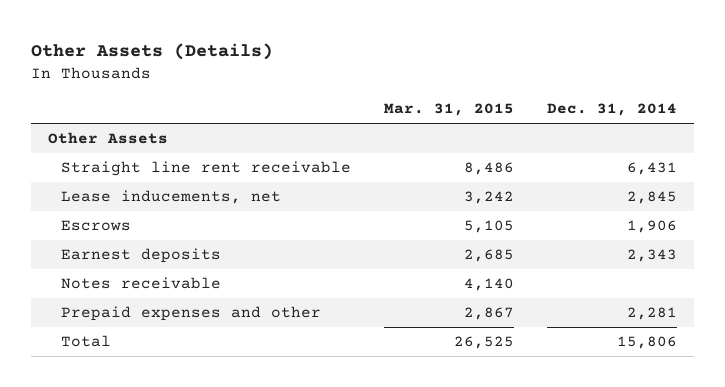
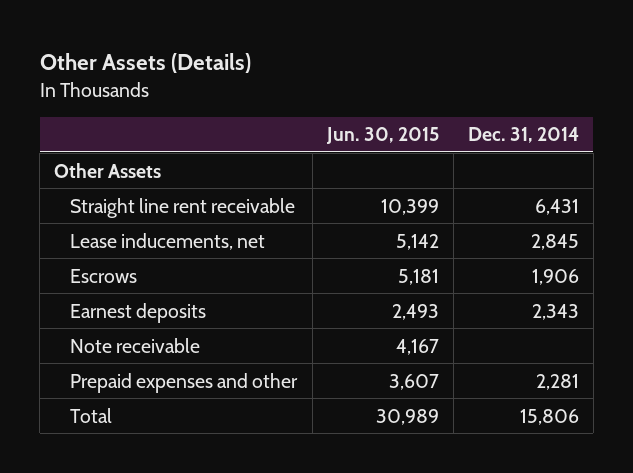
- | Mar. 31, 2015 | Dec. 31, 2014
+ | Jun. 30, 2015 | Dec. 31, 2014
- Notes receivable | 4,140 |
+ Note receivable | 4,167 |

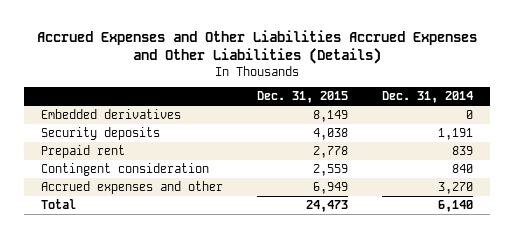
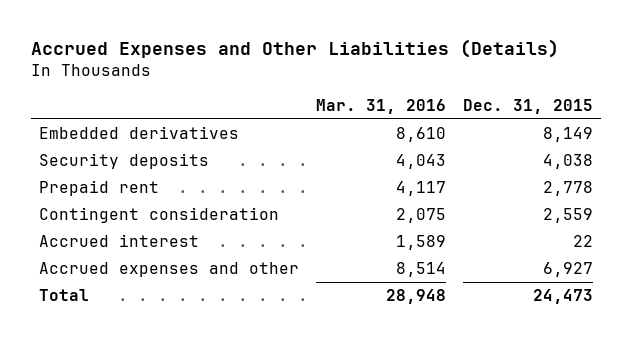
- Accrued Expenses and Other Liabilities Accrued Expenses and Other Liabilities (Details)
+ Accrued Expenses and Other Liabilities (Details)
- | Dec. 31, 2015 | Dec. 31, 2014
+ | Mar. 31, 2016 | Dec. 31, 2015
- Accrued expenses and other | 6,949 | 3,270
+ Accrued interest | 1,589 | 22
+ Accrued expenses and other | 8,514 | 6,927

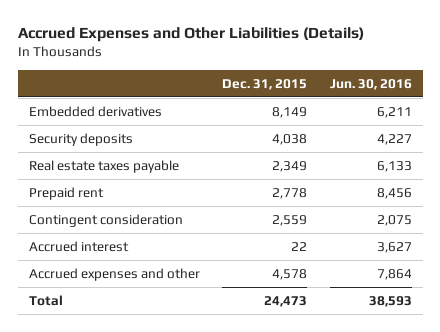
- | Mar. 31, 2016 | Dec. 31, 2015
+ | Dec. 31, 2015 | Jun. 30, 2016
+ Real estate taxes payable | 2,349 | 6,133
- Accrued expenses and other | 8,514 | 6,927
+ Accrued expenses and other | 4,578 | 7,864

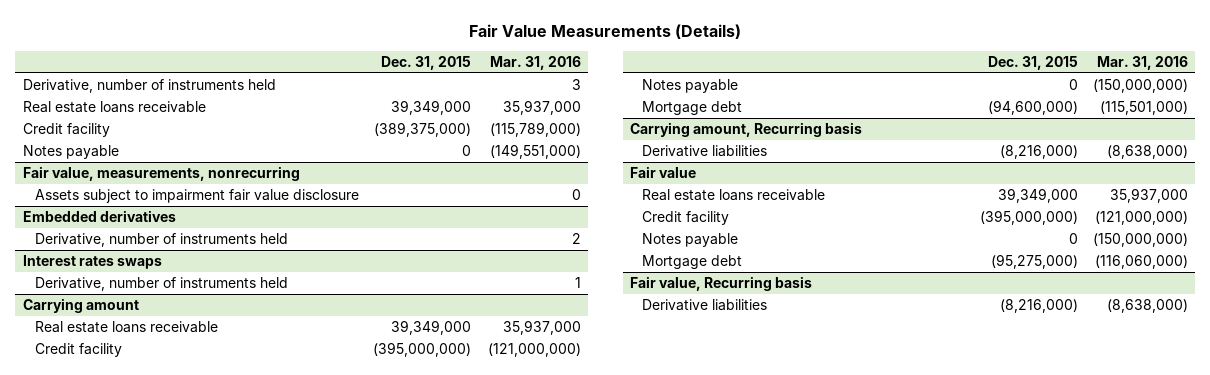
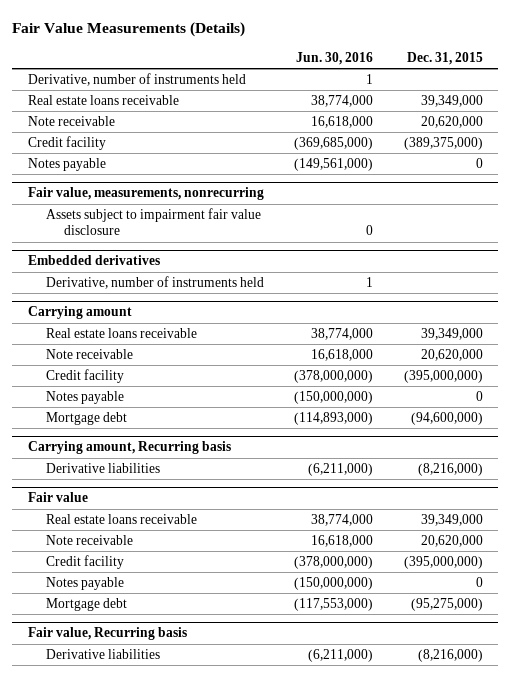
- | Dec. 31, 2015 | Mar. 31, 2016
+ | Jun. 30, 2016 | Dec. 31, 2015
+ Note receivable | 16,618,000 | 20,620,000
- Interest rates swaps
- Derivative, number of instruments held | | 1
@ Carrying amount
+ Note receivable | 16,618,000 | 20,620,000
@ Fair value
+ Note receivable | 16,618,000 | 20,620,000

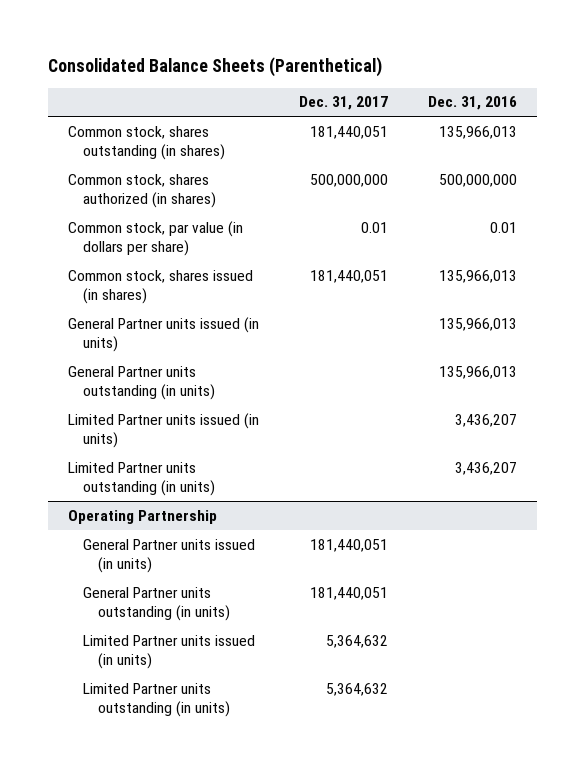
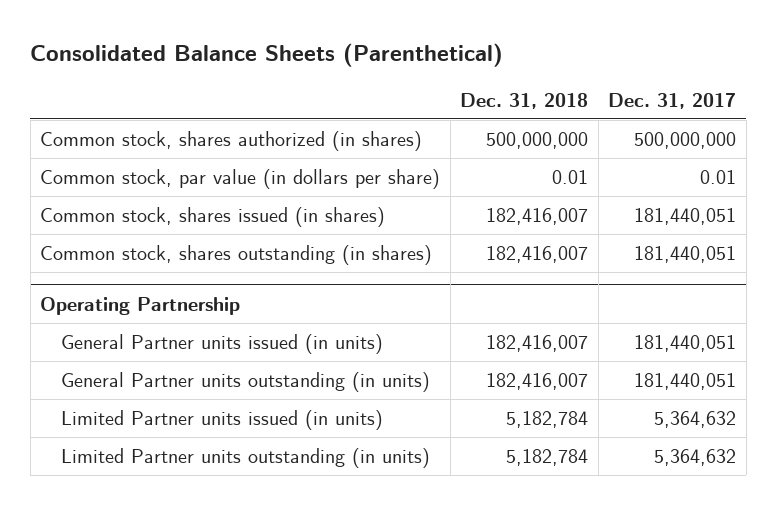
- | Dec. 31, 2017 | Dec. 31, 2016
+ | Dec. 31, 2018 | Dec. 31, 2017
- General Partner units issued (in units) | | 135,966,013
- General Partner units outstanding (in units) | | 135,966,013
- Limited Partner units issued (in units) | | 3,436,207
- Limited Partner units outstanding (in units) | | 3,436,207
moved down: Common stock, shares outstanding (in shares) | 182,416,007 | 181,440,051

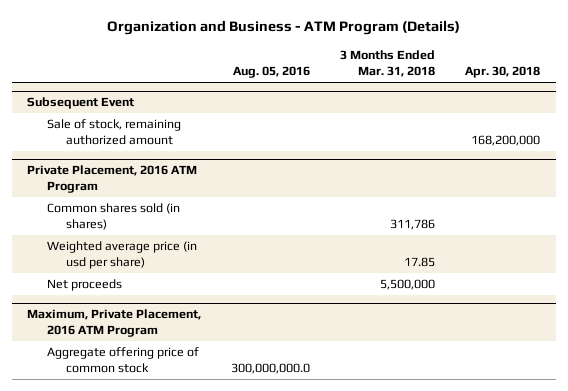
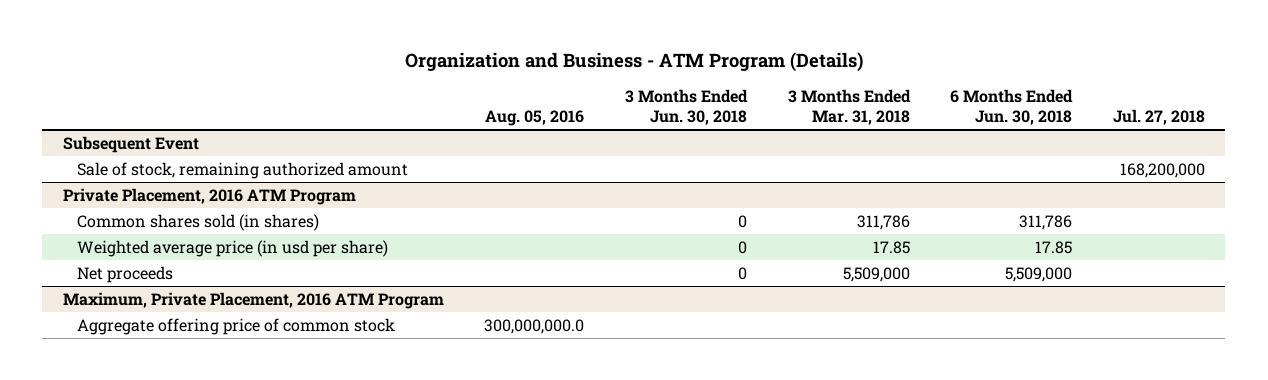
- | Aug. 05, 2016 | 3 Months Ended Mar. 31, 2018 | Apr. 30, 2018
+ | Aug. 05, 2016 | 3 Months Ended Jun. 30, 2018 | 3 Months Ended Mar. 31, 2018 | 6 Months Ended Jun. 30, 2018 | Jul. 27, 2018
@ Private Placement, 2016 ATM Program
- Net proceeds | | 5,500,000 |
+ Net proceeds | | 0 | 5,509,000 | 5,509,000 |

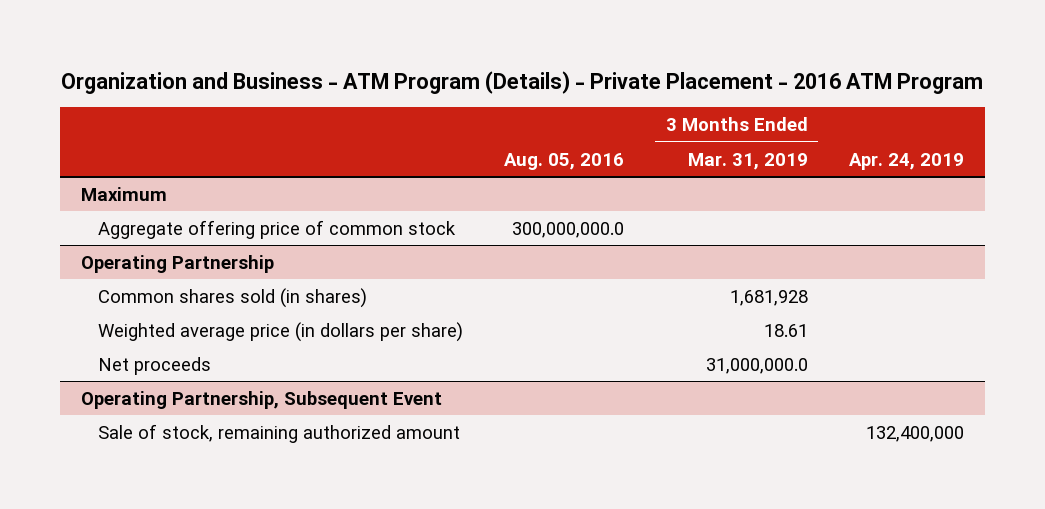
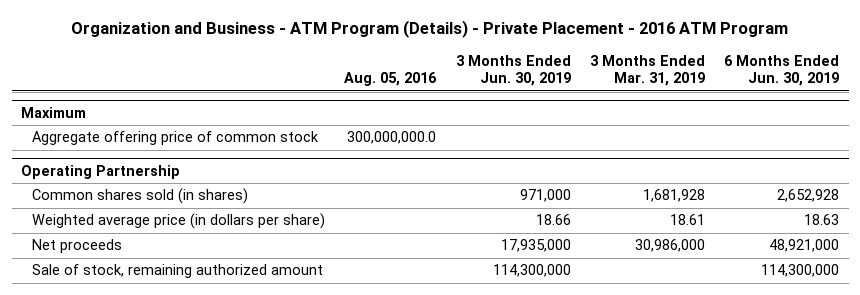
- | Aug. 05, 2016 | 3 Months Ended Mar. 31, 2019 | Apr. 24, 2019
+ | Aug. 05, 2016 | 3 Months Ended Jun. 30, 2019 | 3 Months Ended Mar. 31, 2019 | 6 Months Ended Jun. 30, 2019
@ Operating Partnership
- Net proceeds | | 31,000,000.0 |
- Operating Partnership, Subsequent Event
@ Operating Partnership
+ Net proceeds | | 17,935,000 | 30,986,000 | 48,921,000

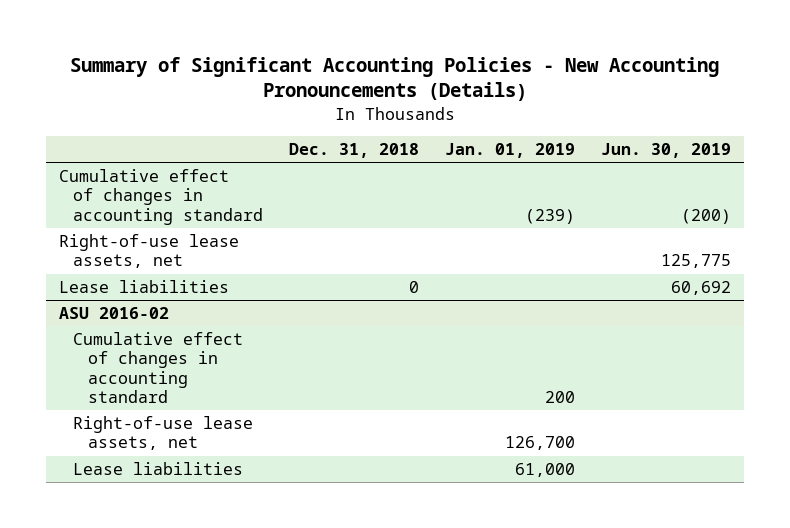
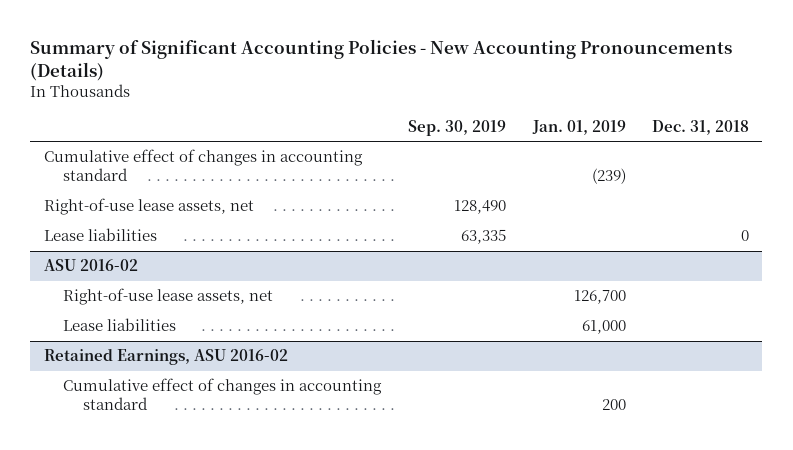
- | Dec. 31, 2018 | Jan. 01, 2019 | Jun. 30, 2019
+ | Sep. 30, 2019 | Jan. 01, 2019 | Dec. 31, 2018
@ ASU 2016-02
- Cumulative effect of changes in accounting standard | | 200 |
+ Retained Earnings, ASU 2016-02
+ Cumulative effect of changes in accounting standard | | 200 |

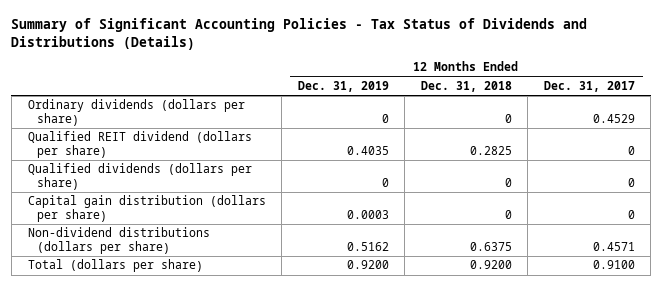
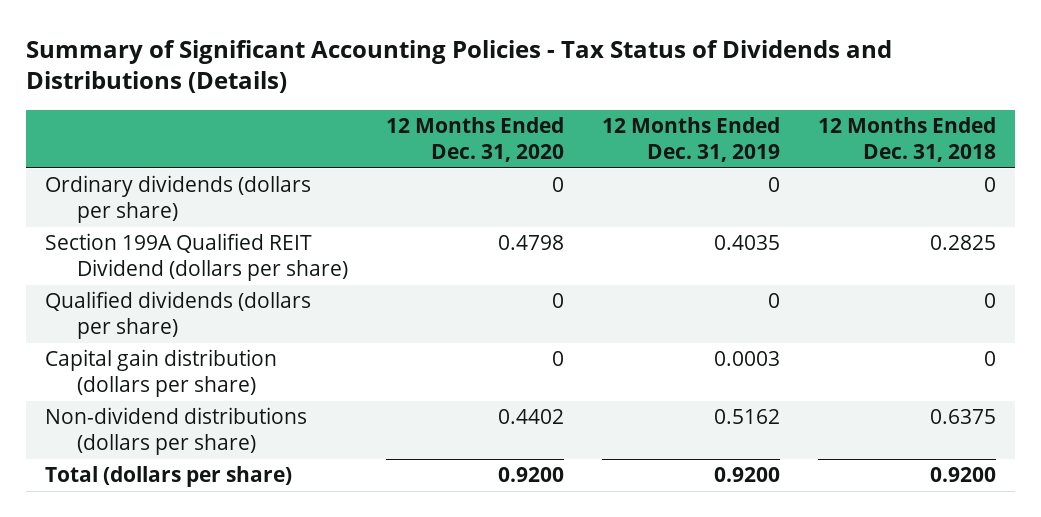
- | 12 Months Ended Dec. 31, 2019 | 12 Months Ended Dec. 31, 2018 | 12 Months Ended Dec. 31, 2017
+ | 12 Months Ended Dec. 31, 2020 | 12 Months Ended Dec. 31, 2019 | 12 Months Ended Dec. 31, 2018
- Qualified REIT dividend (dollars per share) | 0.4035 | 0.2825 | 0
+ Section 199A Qualified REIT Dividend (dollars per share) | 0.4798 | 0.4035 | 0.2825

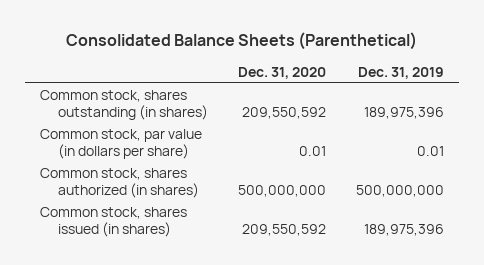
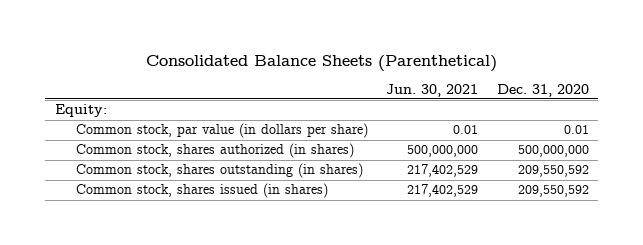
- | Dec. 31, 2020 | Dec. 31, 2019
+ | Jun. 30, 2021 | Dec. 31, 2020
+ Equity:
moved down: Common stock, shares outstanding (in shares) | 217,402,529 | 209,550,592

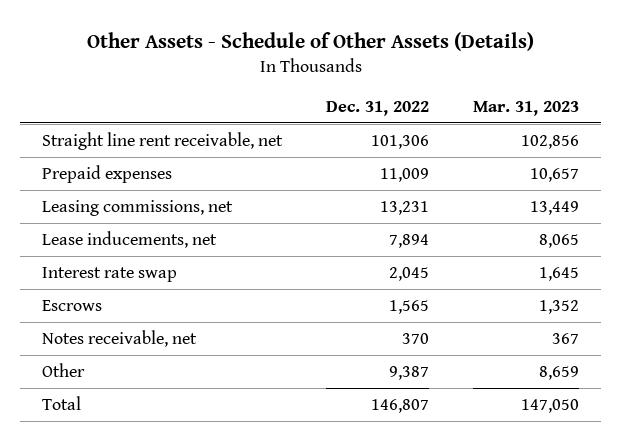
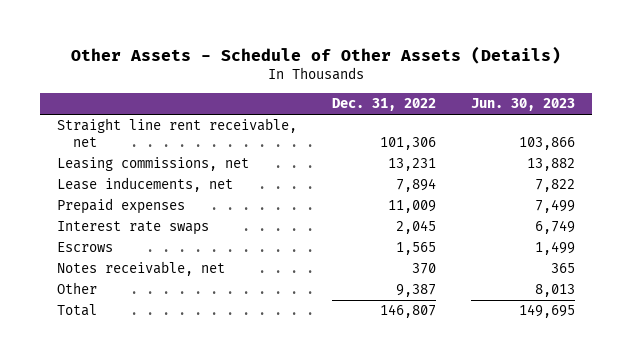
- | Dec. 31, 2022 | Mar. 31, 2023
+ | Dec. 31, 2022 | Jun. 30, 2023
- Interest rate swap | 2,045 | 1,645
moved down: Prepaid expenses | 11,009 | 7,499
+ Interest rate swaps | 2,045 | 6,749

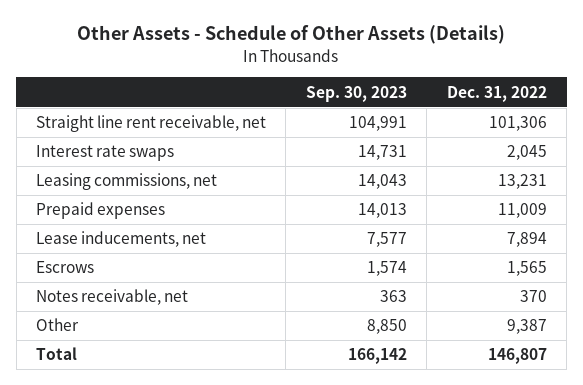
- | Dec. 31, 2022 | Jun. 30, 2023
+ | Sep. 30, 2023 | Dec. 31, 2022
moved up: Interest rate swaps | 14,731 | 2,045
moved down: Lease inducements, net | 7,577 | 7,894

